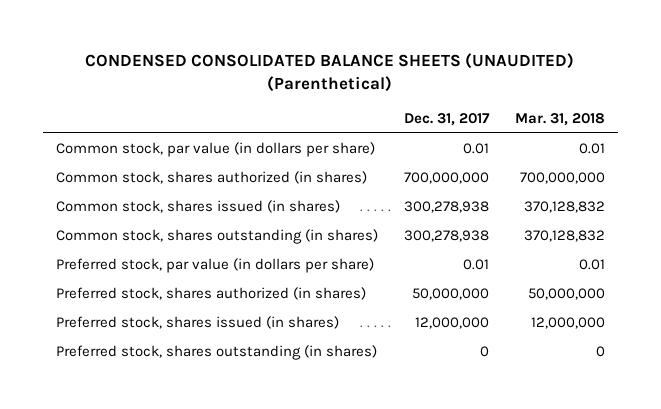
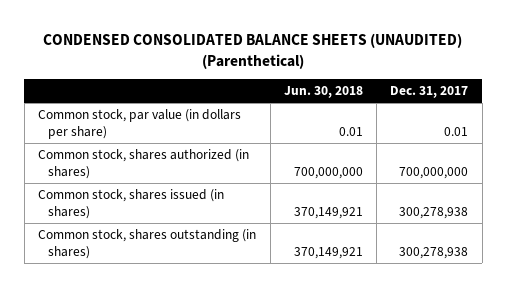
- | Dec. 31, 2017 | Mar. 31, 2018
+ | Jun. 30, 2018 | Dec. 31, 2017
- Preferred stock, par value (in dollars per share) | 0.01 | 0.01
- Preferred stock, shares authorized (in shares) | 50,000,000 | 50,000,000
- Preferred stock, shares issued (in shares) | 12,000,000 | 12,000,000
- Preferred stock, shares outstanding (in shares) | 0 | 0

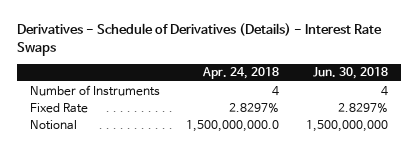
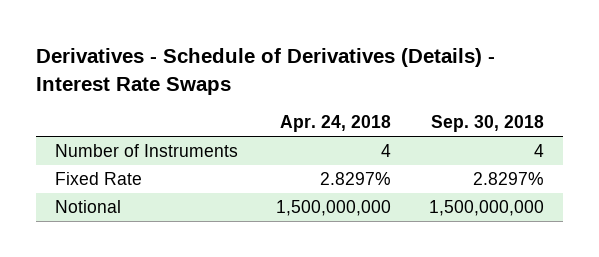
- | Apr. 24, 2018 | Jun. 30, 2018
+ | Apr. 24, 2018 | Sep. 30, 2018
- Notional | 1,500,000,000.0 | 1,500,000,000
+ Notional | 1,500,000,000 | 1,500,000,000

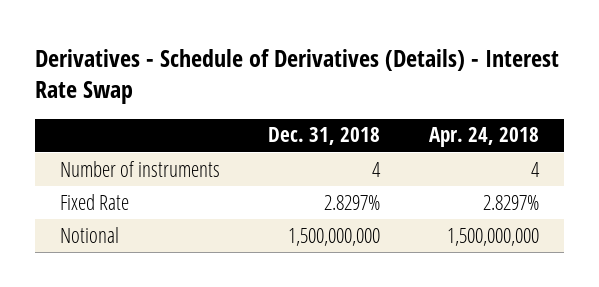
- Derivatives - Schedule of Derivatives (Details) - Interest Rate Swaps
+ Derivatives - Schedule of Derivatives (Details) - Interest Rate Swap
- | Apr. 24, 2018 | Sep. 30, 2018
+ | Dec. 31, 2018 | Apr. 24, 2018
- Number of Instruments | 4 | 4
+ Number of instruments | 4 | 4

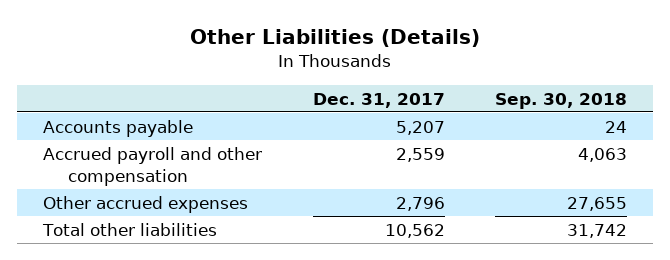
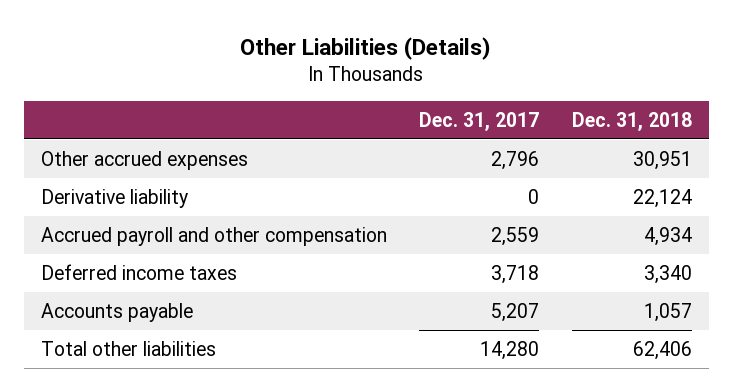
- | Dec. 31, 2017 | Sep. 30, 2018
+ | Dec. 31, 2017 | Dec. 31, 2018
- Total other liabilities | 10,562 | 31,742
+ Derivative liability | 0 | 22,124
moved down: Accrued payroll and other compensation | 2,559 | 4,934
+ Deferred income taxes | 3,718 | 3,340
moved down: Accounts payable | 5,207 | 1,057
+ Total other liabilities | 14,280 | 62,406

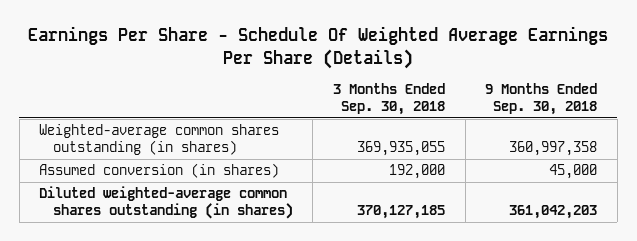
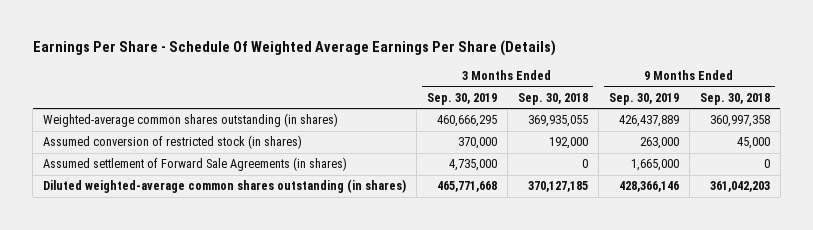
- | 3 Months Ended Sep. 30, 2018 | 9 Months Ended Sep. 30, 2018
+ | 3 Months Ended Sep. 30, 2019 | 3 Months Ended Sep. 30, 2018 | 9 Months Ended Sep. 30, 2019 | 9 Months Ended Sep. 30, 2018
- Assumed conversion (in shares) | 192,000 | 45,000
+ Assumed conversion of restricted stock (in shares) | 370,000 | 192,000 | 263,000 | 45,000
+ Assumed settlement of Forward Sale Agreements (in shares) | 4,735,000 | 0 | 1,665,000 | 0

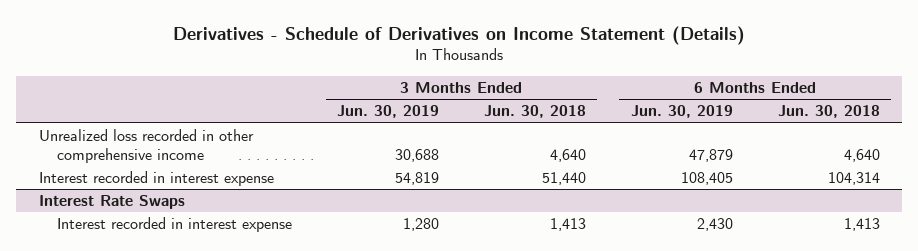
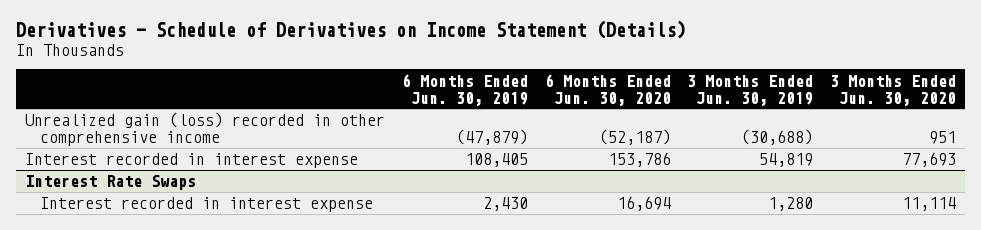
- | 3 Months Ended Jun. 30, 2019 | 3 Months Ended Jun. 30, 2018 | 6 Months Ended Jun. 30, 2019 | 6 Months Ended Jun. 30, 2018
+ | 6 Months Ended Jun. 30, 2019 | 6 Months Ended Jun. 30, 2020 | 3 Months Ended Jun. 30, 2019 | 3 Months Ended Jun. 30, 2020
- Unrealized loss recorded in other comprehensive income | 30,688 | 4,640 | 47,879 | 4,640
+ Unrealized gain (loss) recorded in other comprehensive income | (47,879) | (52,187) | (30,688) | 951

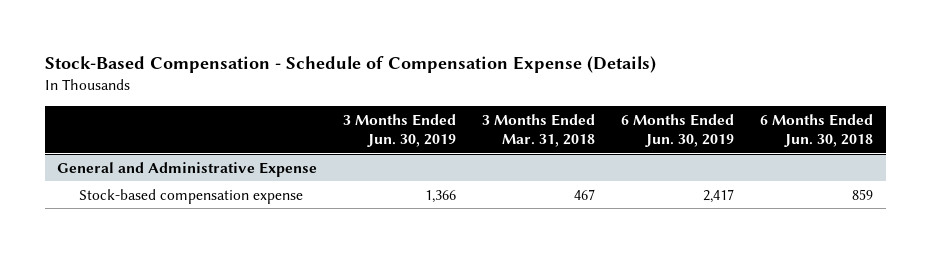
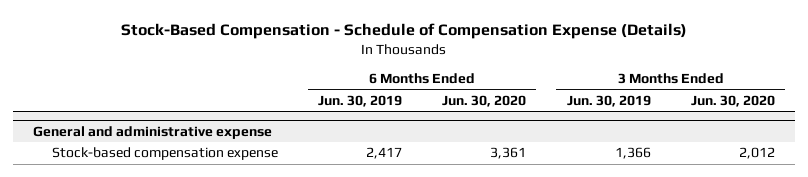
- | 3 Months Ended Jun. 30, 2019 | 3 Months Ended Mar. 31, 2018 | 6 Months Ended Jun. 30, 2019 | 6 Months Ended Jun. 30, 2018
+ | 6 Months Ended Jun. 30, 2019 | 6 Months Ended Jun. 30, 2020 | 3 Months Ended Jun. 30, 2019 | 3 Months Ended Jun. 30, 2020
- General and Administrative Expense
+ General and administrative expense

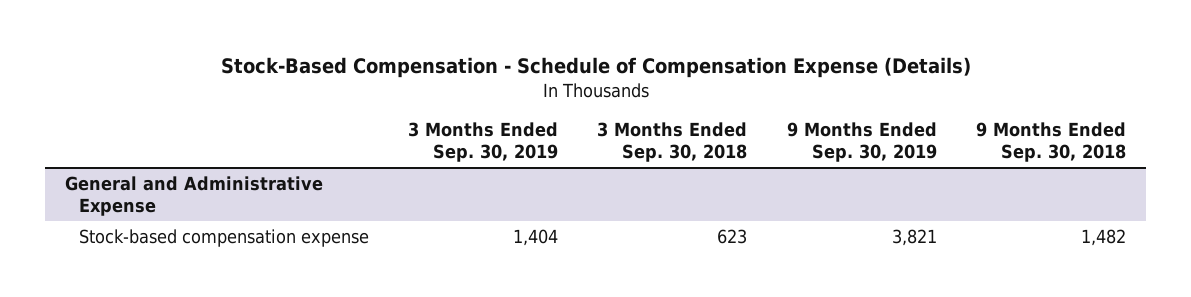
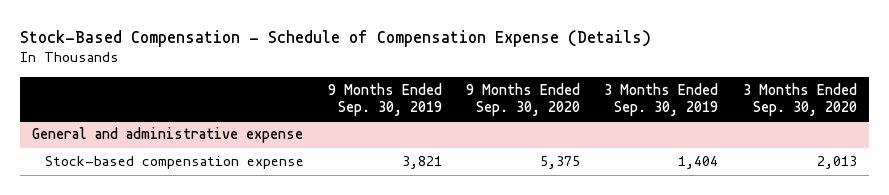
- | 3 Months Ended Sep. 30, 2019 | 3 Months Ended Sep. 30, 2018 | 9 Months Ended Sep. 30, 2019 | 9 Months Ended Sep. 30, 2018
+ | 9 Months Ended Sep. 30, 2019 | 9 Months Ended Sep. 30, 2020 | 3 Months Ended Sep. 30, 2019 | 3 Months Ended Sep. 30, 2020
- General and Administrative Expense
+ General and administrative expense

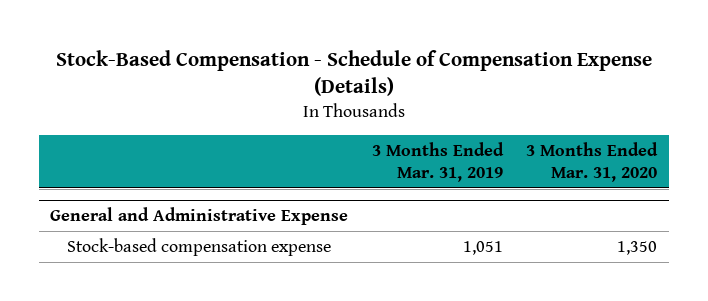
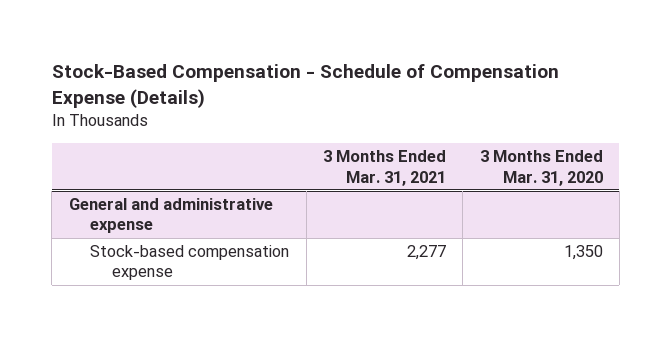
- | 3 Months Ended Mar. 31, 2019 | 3 Months Ended Mar. 31, 2020
+ | 3 Months Ended Mar. 31, 2021 | 3 Months Ended Mar. 31, 2020
- General and Administrative Expense
+ General and administrative expense

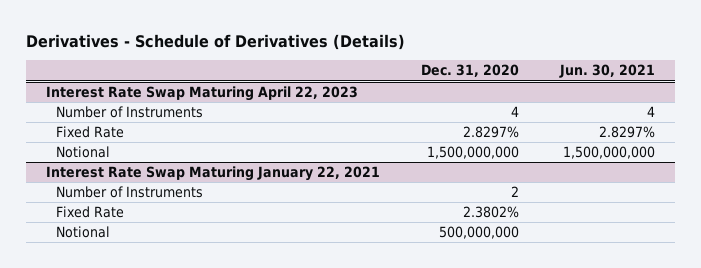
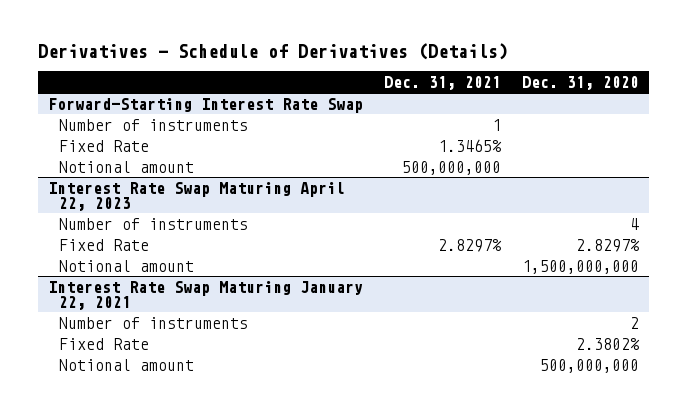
- | Dec. 31, 2020 | Jun. 30, 2021
+ | Dec. 31, 2021 | Dec. 31, 2020
+ Forward-Starting Interest Rate Swap
+ Number of instruments | 1 |
+ Fixed Rate | 1.3465% |
+ Notional amount | 500,000,000 |
@ Interest Rate Swap Maturing April 22, 2023
- Number of Instruments | 4 | 4
+ Number of instruments | | 4
- Notional | 1,500,000,000 | 1,500,000,000
+ Notional amount | | 1,500,000,000
@ Interest Rate Swap Maturing January 22, 2021
- Number of Instruments | 2 |
+ Number of instruments | | 2
- Notional | 500,000,000 |
+ Notional amount | | 500,000,000

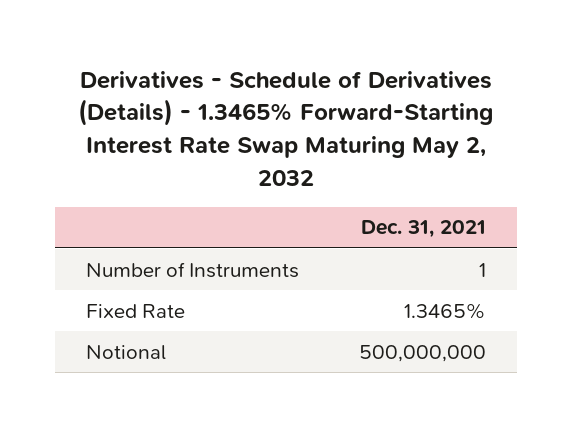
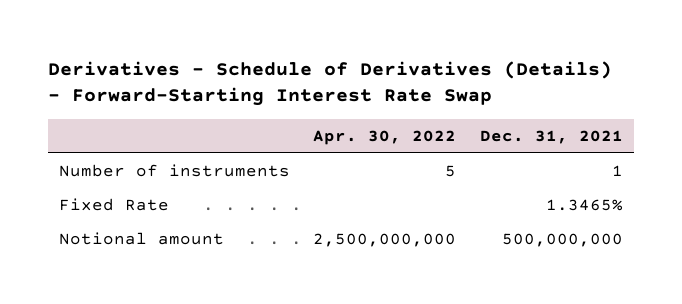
- Derivatives - Schedule of Derivatives (Details) - 1.3465% Forward-Starting Interest Rate Swap Maturing May 2, 2032
+ Derivatives - Schedule of Derivatives (Details) - Forward-Starting Interest Rate Swap
- | Dec. 31, 2021
+ | Apr. 30, 2022 | Dec. 31, 2021
- Number of Instruments | 1
+ Number of instruments | 5 | 1
- Notional | 500,000,000
+ Notional amount | 2,500,000,000 | 500,000,000

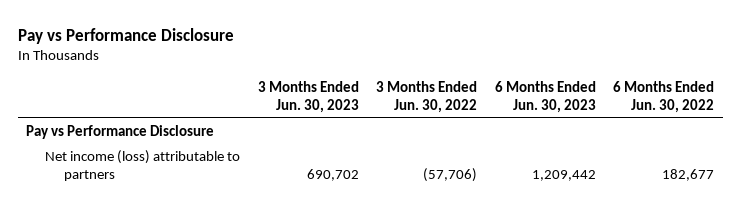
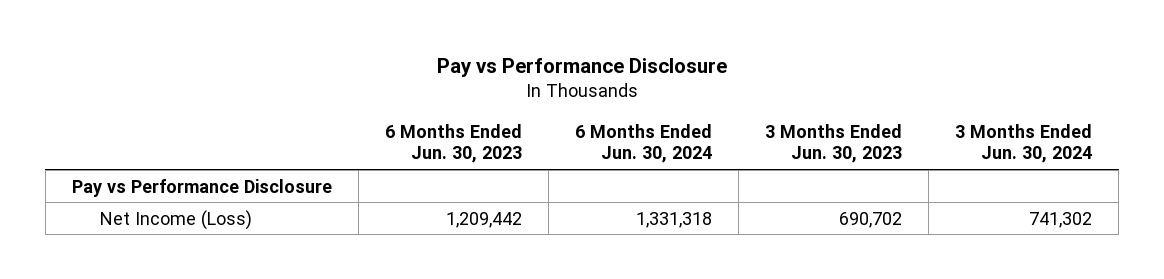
- | 3 Months Ended Jun. 30, 2023 | 3 Months Ended Jun. 30, 2022 | 6 Months Ended Jun. 30, 2023 | 6 Months Ended Jun. 30, 2022
+ | 6 Months Ended Jun. 30, 2023 | 6 Months Ended Jun. 30, 2024 | 3 Months Ended Jun. 30, 2023 | 3 Months Ended Jun. 30, 2024
- Net income (loss) attributable to partners | 690,702 | (57,706) | 1,209,442 | 182,677
+ Net Income (Loss) | 1,209,442 | 1,331,318 | 690,702 | 741,302

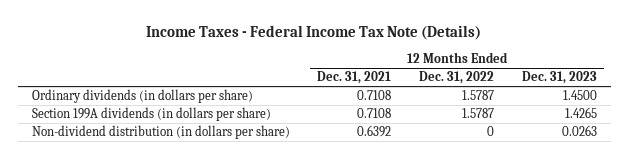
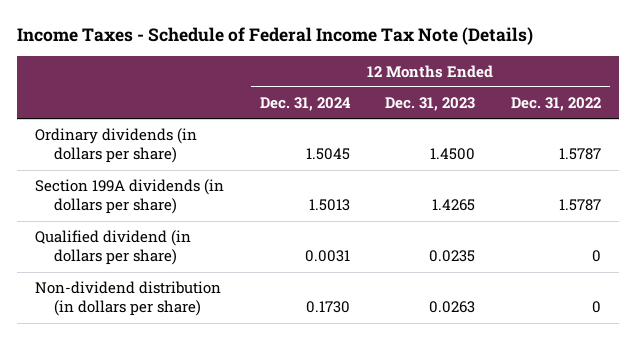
- Income Taxes - Federal Income Tax Note (Details)
+ Income Taxes - Schedule of Federal Income Tax Note (Details)
- | 12 Months Ended Dec. 31, 2021 | 12 Months Ended Dec. 31, 2022 | 12 Months Ended Dec. 31, 2023
+ | 12 Months Ended Dec. 31, 2024 | 12 Months Ended Dec. 31, 2023 | 12 Months Ended Dec. 31, 2022
+ Qualified dividend (in dollars per share) | 0.0031 | 0.0235 | 0

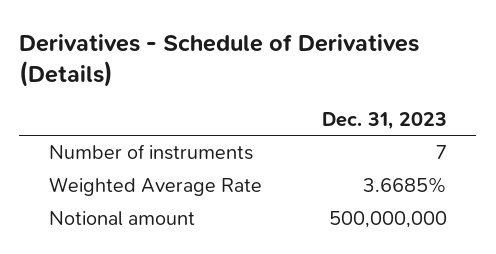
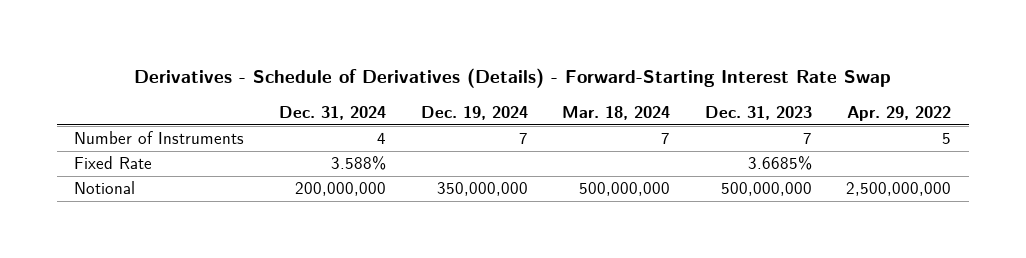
- Derivatives - Schedule of Derivatives (Details)
+ Derivatives - Schedule of Derivatives (Details) - Forward-Starting Interest Rate Swap
- | Dec. 31, 2023
+ | Dec. 31, 2024 | Dec. 19, 2024 | Mar. 18, 2024 | Dec. 31, 2023 | Apr. 29, 2022
- Number of instruments | 7
- Weighted Average Rate | 3.6685%
- Notional amount | 500,000,000
+ Number of Instruments | 4 | 7 | 7 | 7 | 5
+ Fixed Rate | 3.588% | | | 3.6685% |
+ Notional | 200,000,000 | 350,000,000 | 500,000,000 | 500,000,000 | 2,500,000,000

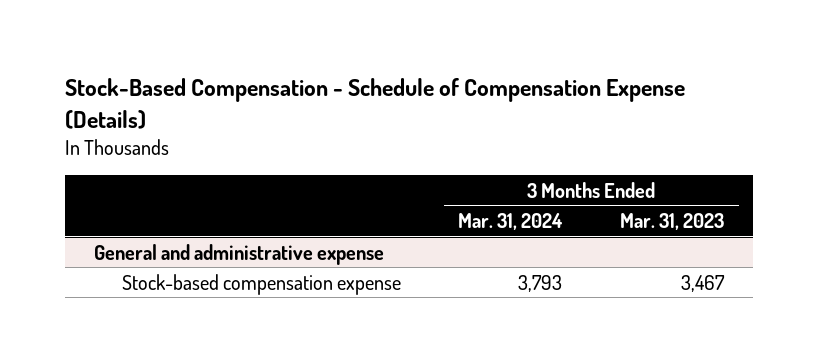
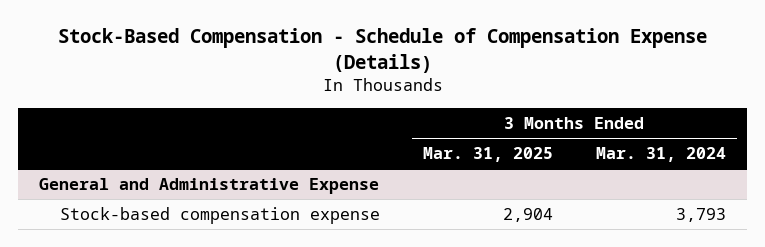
- | 3 Months Ended Mar. 31, 2024 | 3 Months Ended Mar. 31, 2023
+ | 3 Months Ended Mar. 31, 2025 | 3 Months Ended Mar. 31, 2024
- General and administrative expense
+ General and Administrative Expense

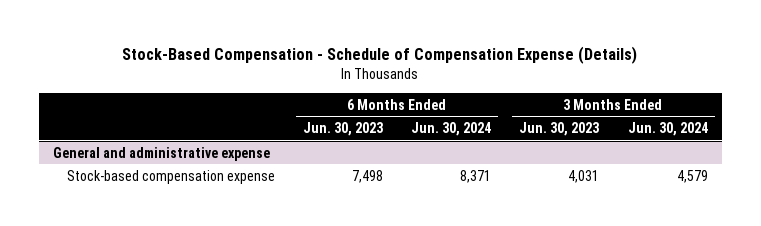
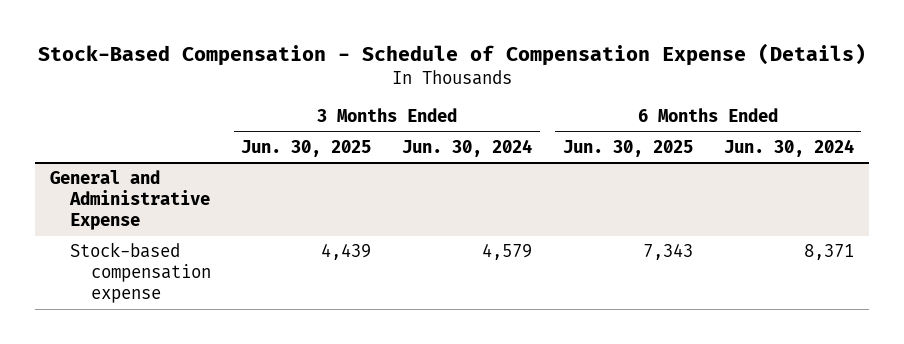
- | 6 Months Ended Jun. 30, 2023 | 6 Months Ended Jun. 30, 2024 | 3 Months Ended Jun. 30, 2023 | 3 Months Ended Jun. 30, 2024
+ | 3 Months Ended Jun. 30, 2025 | 3 Months Ended Jun. 30, 2024 | 6 Months Ended Jun. 30, 2025 | 6 Months Ended Jun. 30, 2024
- General and administrative expense
+ General and Administrative Expense

